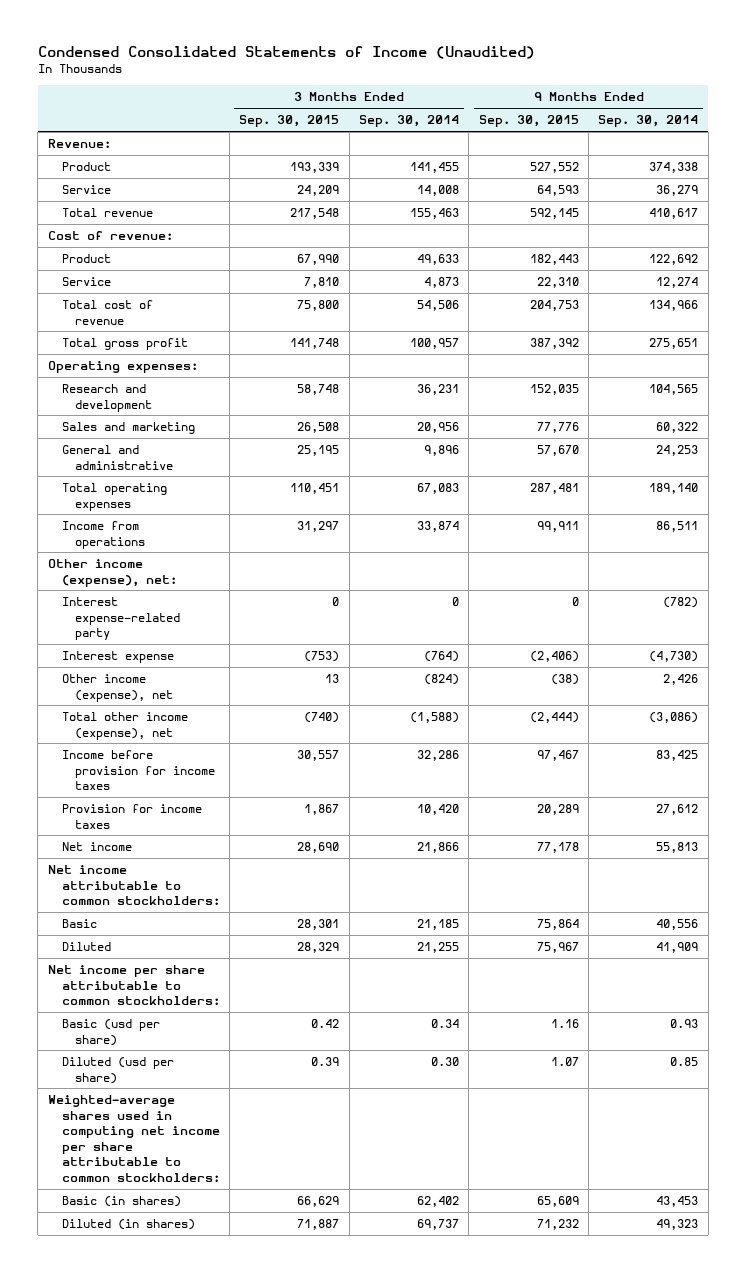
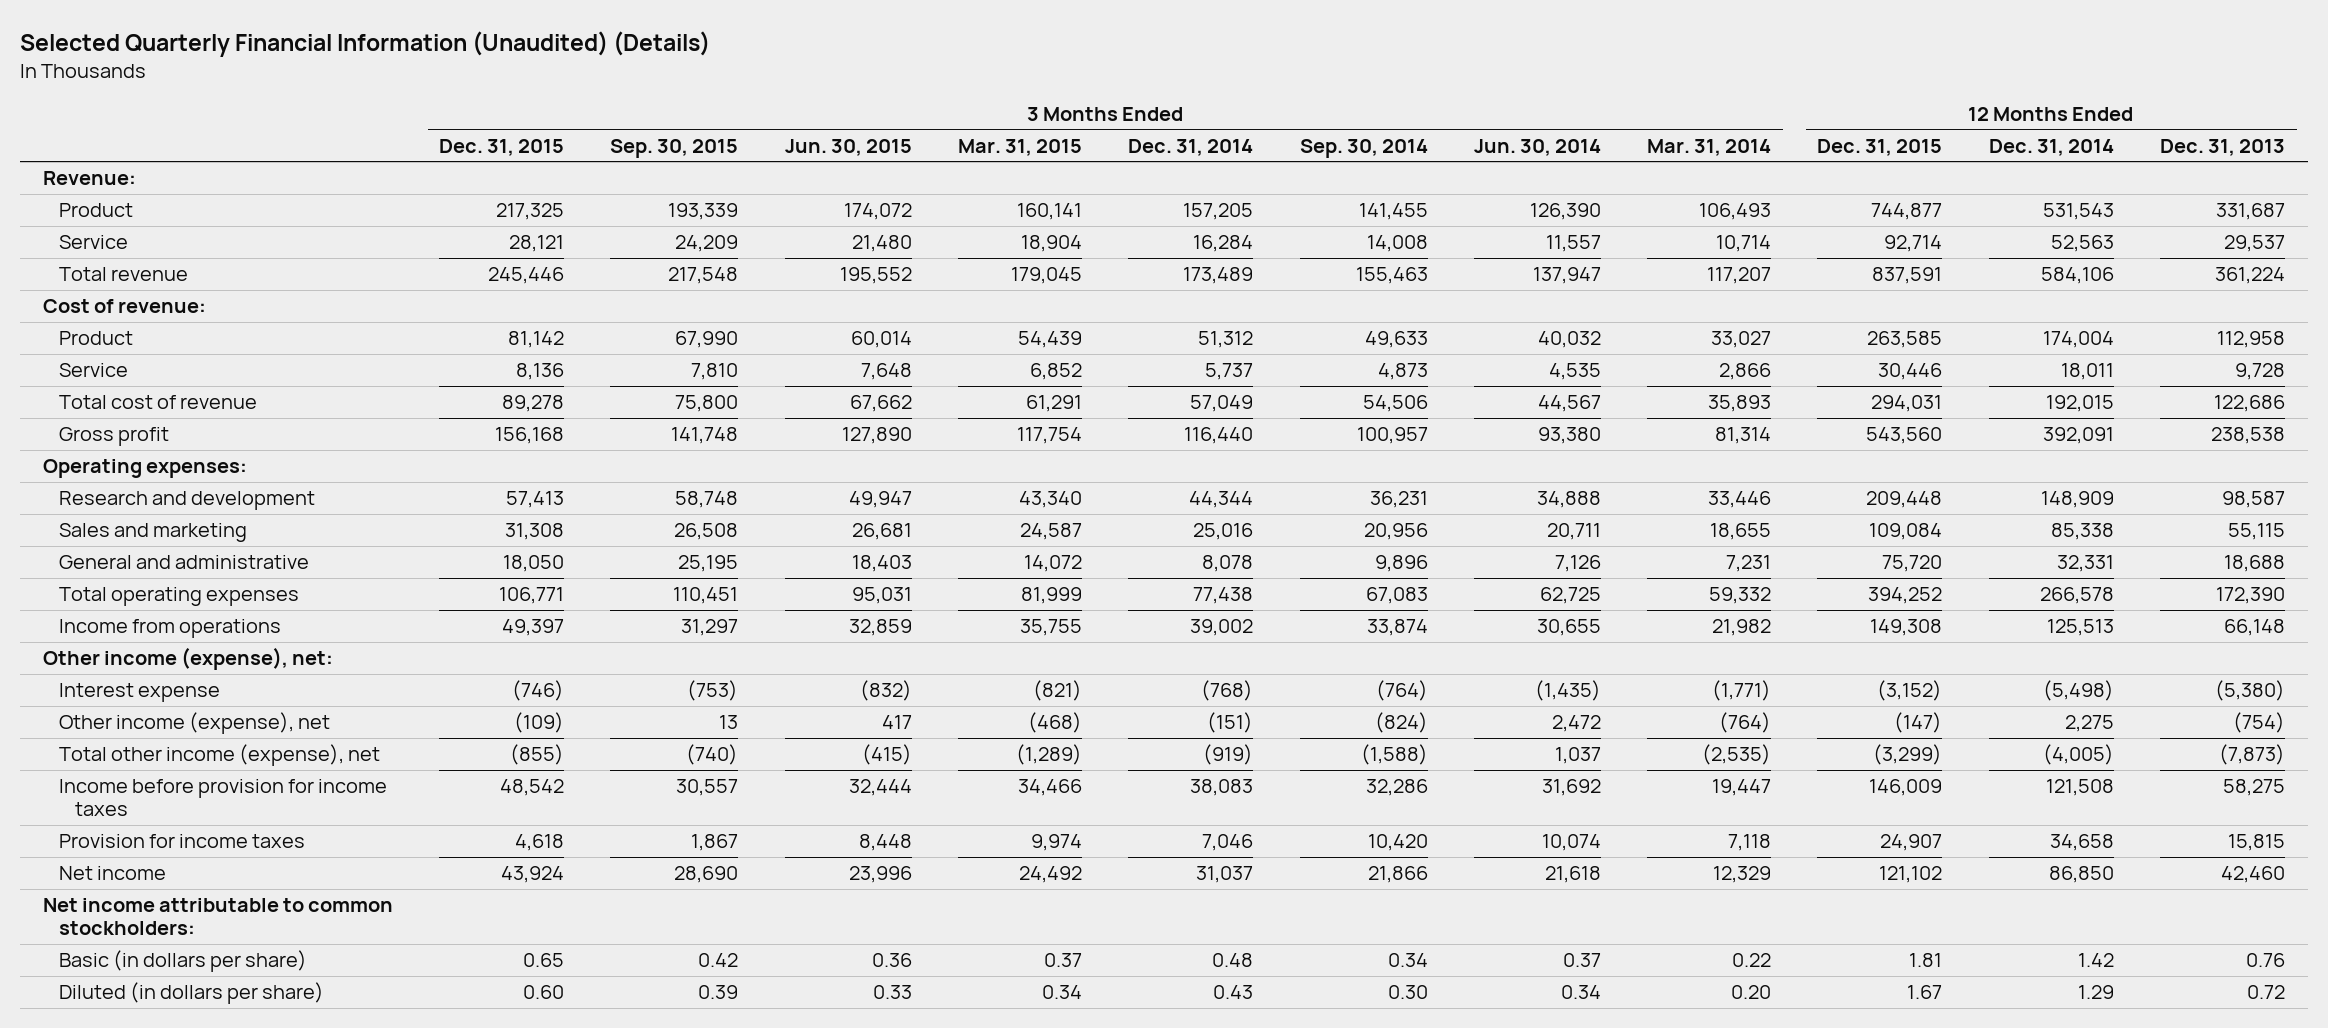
- Condensed Consolidated Statements of Income (Unaudited)
+ Selected Quarterly Financial Information (Unaudited) (Details)
- | 3 Months Ended Sep. 30, 2015 | 3 Months Ended Sep. 30, 2014 | 9 Months Ended Sep. 30, 2015 | 9 Months Ended Sep. 30, 2014
+ | 3 Months Ended Dec. 31, 2015 | 3 Months Ended Sep. 30, 2015 | 3 Months Ended Jun. 30, 2015 | 3 Months Ended Mar. 31, 2015 | 3 Months Ended Dec. 31, 2014 | 3 Months Ended Sep. 30, 2014 | 3 Months Ended Jun. 30, 2014 | 3 Months Ended Mar. 31, 2014 | 12 Months Ended Dec. 31, 2015 | 12 Months Ended Dec. 31, 2014 | 12 Months Ended Dec. 31, 2013
- Total gross profit | 141,748 | 100,957 | 387,392 | 275,651
+ Gross profit | 156,168 | 141,748 | 127,890 | 117,754 | 116,440 | 100,957 | 93,380 | 81,314 | 543,560 | 392,091 | 238,538
- Interest expense-related party | 0 | 0 | 0 | (782)
- Basic | 28,301 | 21,185 | 75,864 | 40,556
- Diluted | 28,329 | 21,255 | 75,967 | 41,909
- Net income per share attributable to common stockholders:
- Basic (usd per share) | 0.42 | 0.34 | 1.16 | 0.93
- Diluted (usd per share) | 0.39 | 0.30 | 1.07 | 0.85
- Weighted-average shares used in computing net income per share attributable to common stockholders:
- Basic (in shares) | 66,629 | 62,402 | 65,609 | 43,453
- Diluted (in shares) | 71,887 | 69,737 | 71,232 | 49,323
+ Basic (in dollars per share) | 0.65 | 0.42 | 0.36 | 0.37 | 0.48 | 0.34 | 0.37 | 0.22 | 1.81 | 1.42 | 0.76
+ Diluted (in dollars per share) | 0.60 | 0.39 | 0.33 | 0.34 | 0.43 | 0.30 | 0.34 | 0.20 | 1.67 | 1.29 | 0.72

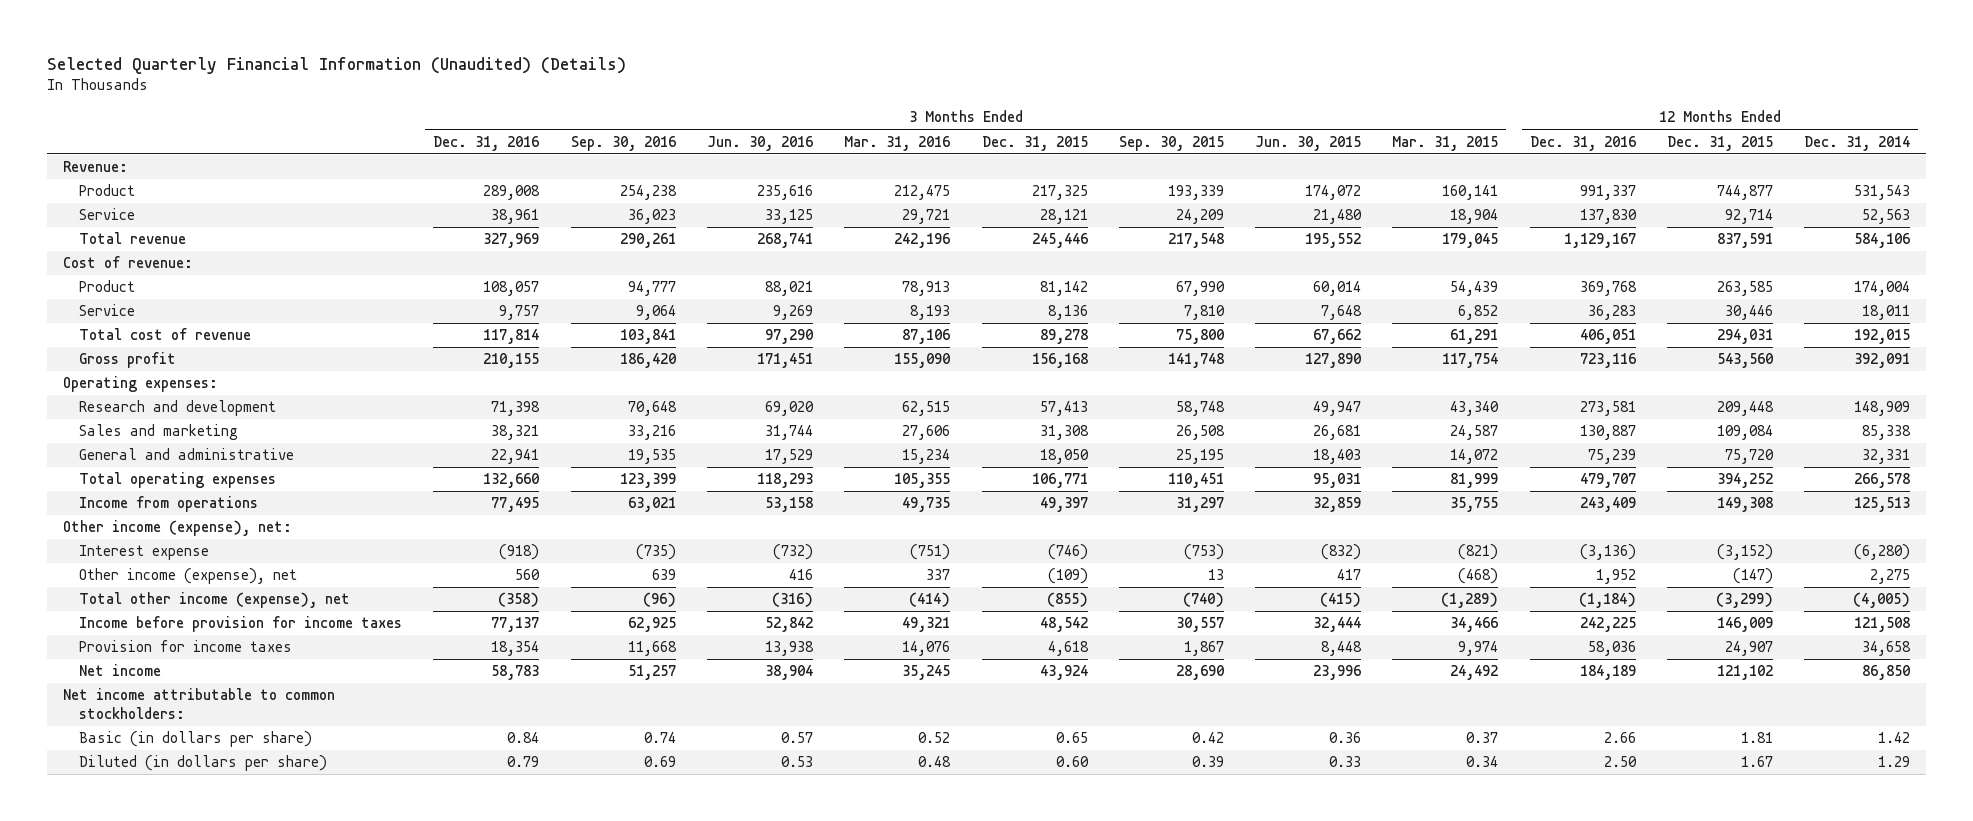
- | 3 Months Ended Dec. 31, 2015 | 3 Months Ended Sep. 30, 2015 | 3 Months Ended Jun. 30, 2015 | 3 Months Ended Mar. 31, 2015 | 3 Months Ended Dec. 31, 2014 | 3 Months Ended Sep. 30, 2014 | 3 Months Ended Jun. 30, 2014 | 3 Months Ended Mar. 31, 2014 | 12 Months Ended Dec. 31, 2015 | 12 Months Ended Dec. 31, 2014 | 12 Months Ended Dec. 31, 2013
+ | 3 Months Ended Dec. 31, 2016 | 3 Months Ended Sep. 30, 2016 | 3 Months Ended Jun. 30, 2016 | 3 Months Ended Mar. 31, 2016 | 3 Months Ended Dec. 31, 2015 | 3 Months Ended Sep. 30, 2015 | 3 Months Ended Jun. 30, 2015 | 3 Months Ended Mar. 31, 2015 | 12 Months Ended Dec. 31, 2016 | 12 Months Ended Dec. 31, 2015 | 12 Months Ended Dec. 31, 2014
- Interest expense | (746) | (753) | (832) | (821) | (768) | (764) | (1,435) | (1,771) | (3,152) | (5,498) | (5,380)
+ Interest expense | (918) | (735) | (732) | (751) | (746) | (753) | (832) | (821) | (3,136) | (3,152) | (6,280)

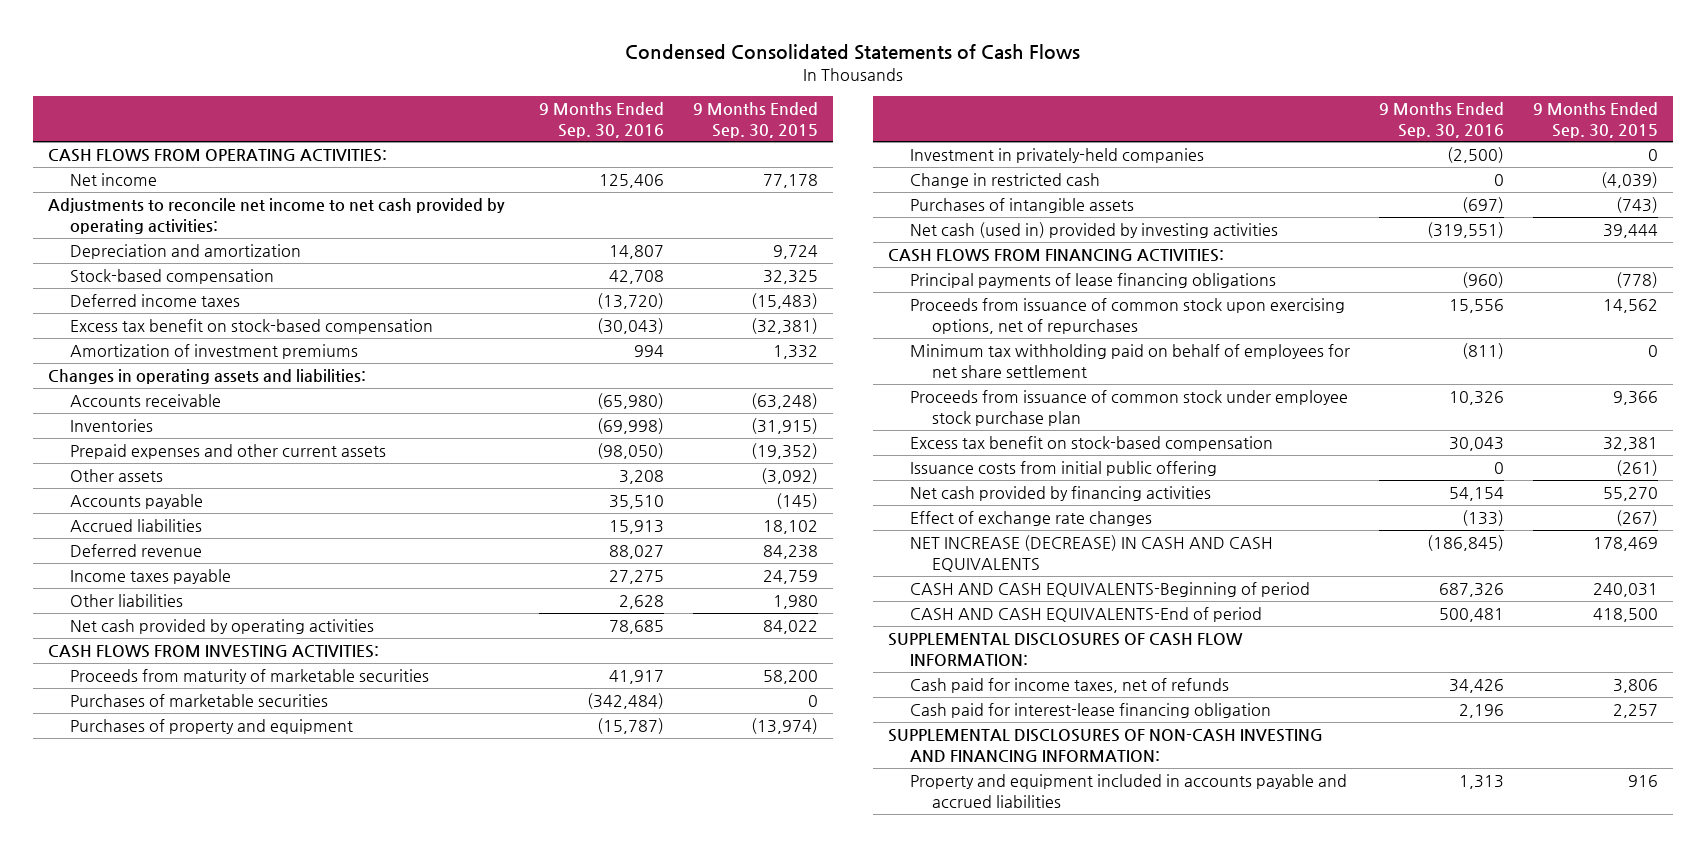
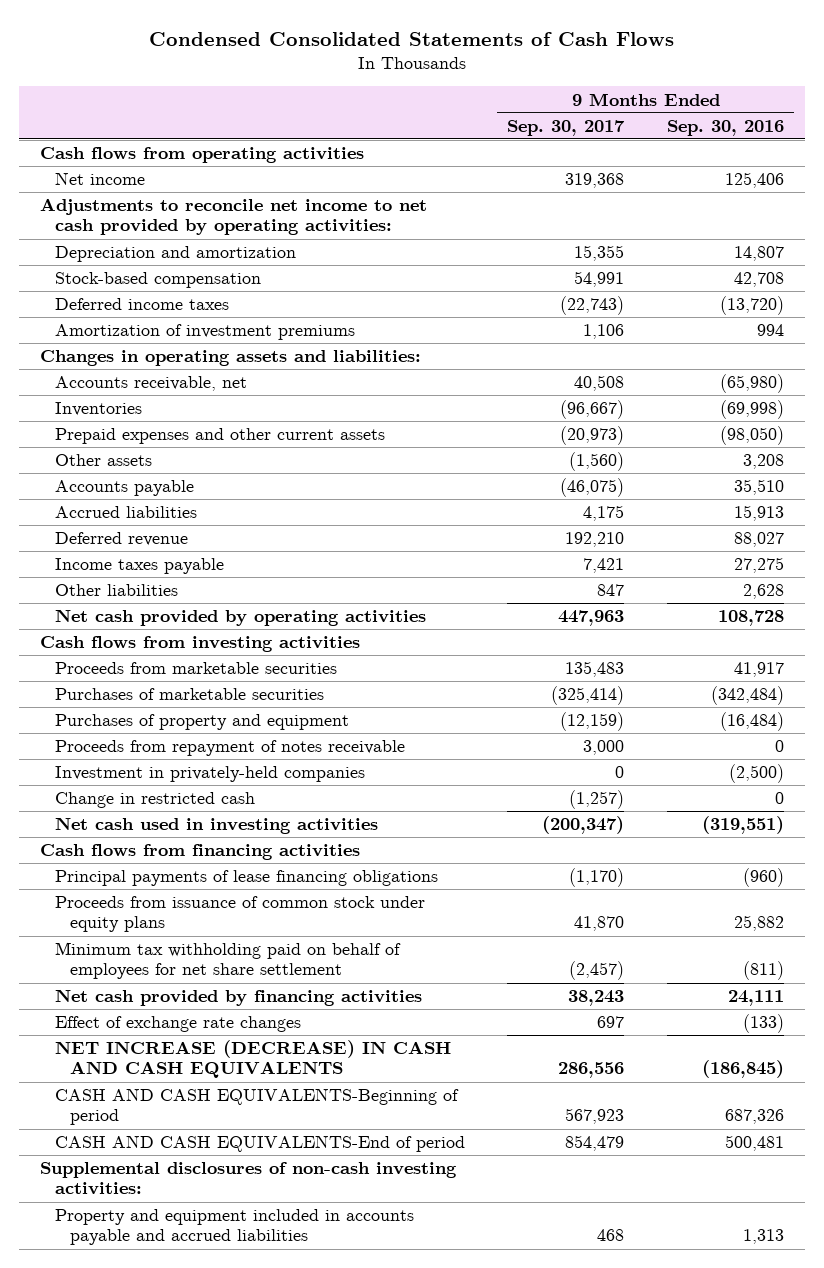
- | 9 Months Ended Sep. 30, 2016 | 9 Months Ended Sep. 30, 2015
+ | 9 Months Ended Sep. 30, 2017 | 9 Months Ended Sep. 30, 2016
- CASH FLOWS FROM OPERATING ACTIVITIES:
+ Cash flows from operating activities
- Excess tax benefit on stock-based compensation | (30,043) | (32,381)
- Accounts receivable | (65,980) | (63,248)
+ Accounts receivable, net | 40,508 | (65,980)
- Net cash provided by operating activities | 78,685 | 84,022
- CASH FLOWS FROM INVESTING ACTIVITIES:
- Proceeds from maturity of marketable securities | 41,917 | 58,200
+ Net cash provided by operating activities | 447,963 | 108,728
+ Cash flows from investing activities
+ Proceeds from marketable securities | 135,483 | 41,917
- Purchases of property and equipment | (15,787) | (13,974)
+ Purchases of property and equipment | (12,159) | (16,484)
+ Proceeds from repayment of notes receivable | 3,000 | 0
- Purchases of intangible assets | (697) | (743)
- Net cash (used in) provided by investing activities | (319,551) | 39,444
- CASH FLOWS FROM FINANCING ACTIVITIES:
+ Net cash used in investing activities | (200,347) | (319,551)
+ Cash flows from financing activities
- Proceeds from issuance of common stock upon exercising options, net of repurchases | 15,556 | 14,562
+ Proceeds from issuance of common stock under equity plans | 41,870 | 25,882
- Proceeds from issuance of common stock under employee stock purchase plan | 10,326 | 9,366
- Excess tax benefit on stock-based compensation | 30,043 | 32,381
- Issuance costs from initial public offering | 0 | (261)
- Net cash provided by financing activities | 54,154 | 55,270
+ Net cash provided by financing activities | 38,243 | 24,111
- SUPPLEMENTAL DISCLOSURES OF CASH FLOW INFORMATION:
- Cash paid for income taxes, net of refunds | 34,426 | 3,806
- Cash paid for interest-lease financing obligation | 2,196 | 2,257
- SUPPLEMENTAL DISCLOSURES OF NON-CASH INVESTING AND FINANCING INFORMATION:
+ Supplemental disclosures of non-cash investing activities:

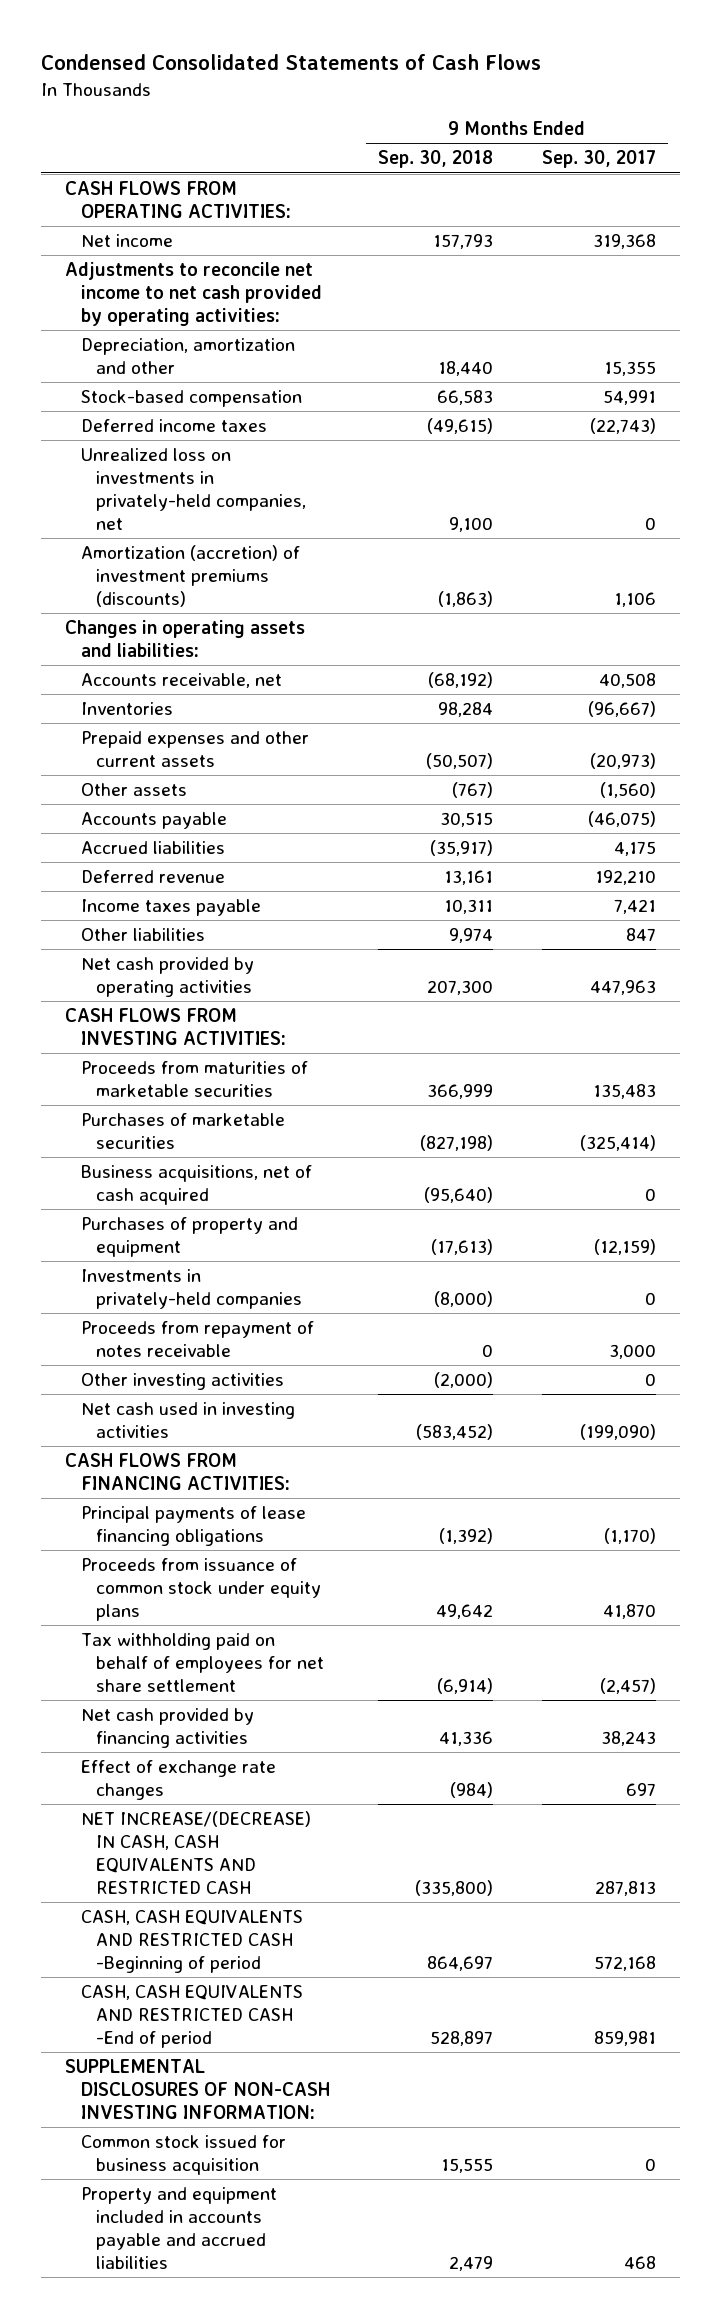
- | 9 Months Ended Sep. 30, 2017 | 9 Months Ended Sep. 30, 2016
+ | 9 Months Ended Sep. 30, 2018 | 9 Months Ended Sep. 30, 2017
- Cash flows from operating activities
+ CASH FLOWS FROM OPERATING ACTIVITIES:
- Depreciation and amortization | 15,355 | 14,807
+ Depreciation, amortization and other | 18,440 | 15,355
- Amortization of investment premiums | 1,106 | 994
+ Unrealized loss on investments in privately-held companies, net | 9,100 | 0
+ Amortization (accretion) of investment premiums (discounts) | (1,863) | 1,106
- Cash flows from investing activities
- Proceeds from marketable securities | 135,483 | 41,917
+ CASH FLOWS FROM INVESTING ACTIVITIES:
+ Proceeds from maturities of marketable securities | 366,999 | 135,483
+ Business acquisitions, net of cash acquired | (95,640) | 0
+ Investments in privately-held companies | (8,000) | 0
- Investment in privately-held companies | 0 | (2,500)
- Change in restricted cash | (1,257) | 0
- Net cash used in investing activities | (200,347) | (319,551)
- Cash flows from financing activities
+ Other investing activities | (2,000) | 0
+ Net cash used in investing activities | (583,452) | (199,090)
+ CASH FLOWS FROM FINANCING ACTIVITIES:
- Minimum tax withholding paid on behalf of employees for net share settlement | (2,457) | (811)
+ Tax withholding paid on behalf of employees for net share settlement | (6,914) | (2,457)
- NET INCREASE (DECREASE) IN CASH AND CASH EQUIVALENTS | 286,556 | (186,845)
- CASH AND CASH EQUIVALENTS-Beginning of period | 567,923 | 687,326
- CASH AND CASH EQUIVALENTS-End of period | 854,479 | 500,481
- Supplemental disclosures of non-cash investing activities:
+ NET INCREASE/(DECREASE) IN CASH, CASH EQUIVALENTS AND RESTRICTED CASH | (335,800) | 287,813
+ CASH, CASH EQUIVALENTS AND RESTRICTED CASH -Beginning of period | 864,697 | 572,168
+ CASH, CASH EQUIVALENTS AND RESTRICTED CASH -End of period | 528,897 | 859,981
+ SUPPLEMENTAL DISCLOSURES OF NON-CASH INVESTING INFORMATION:
+ Common stock issued for business acquisition | 15,555 | 0

